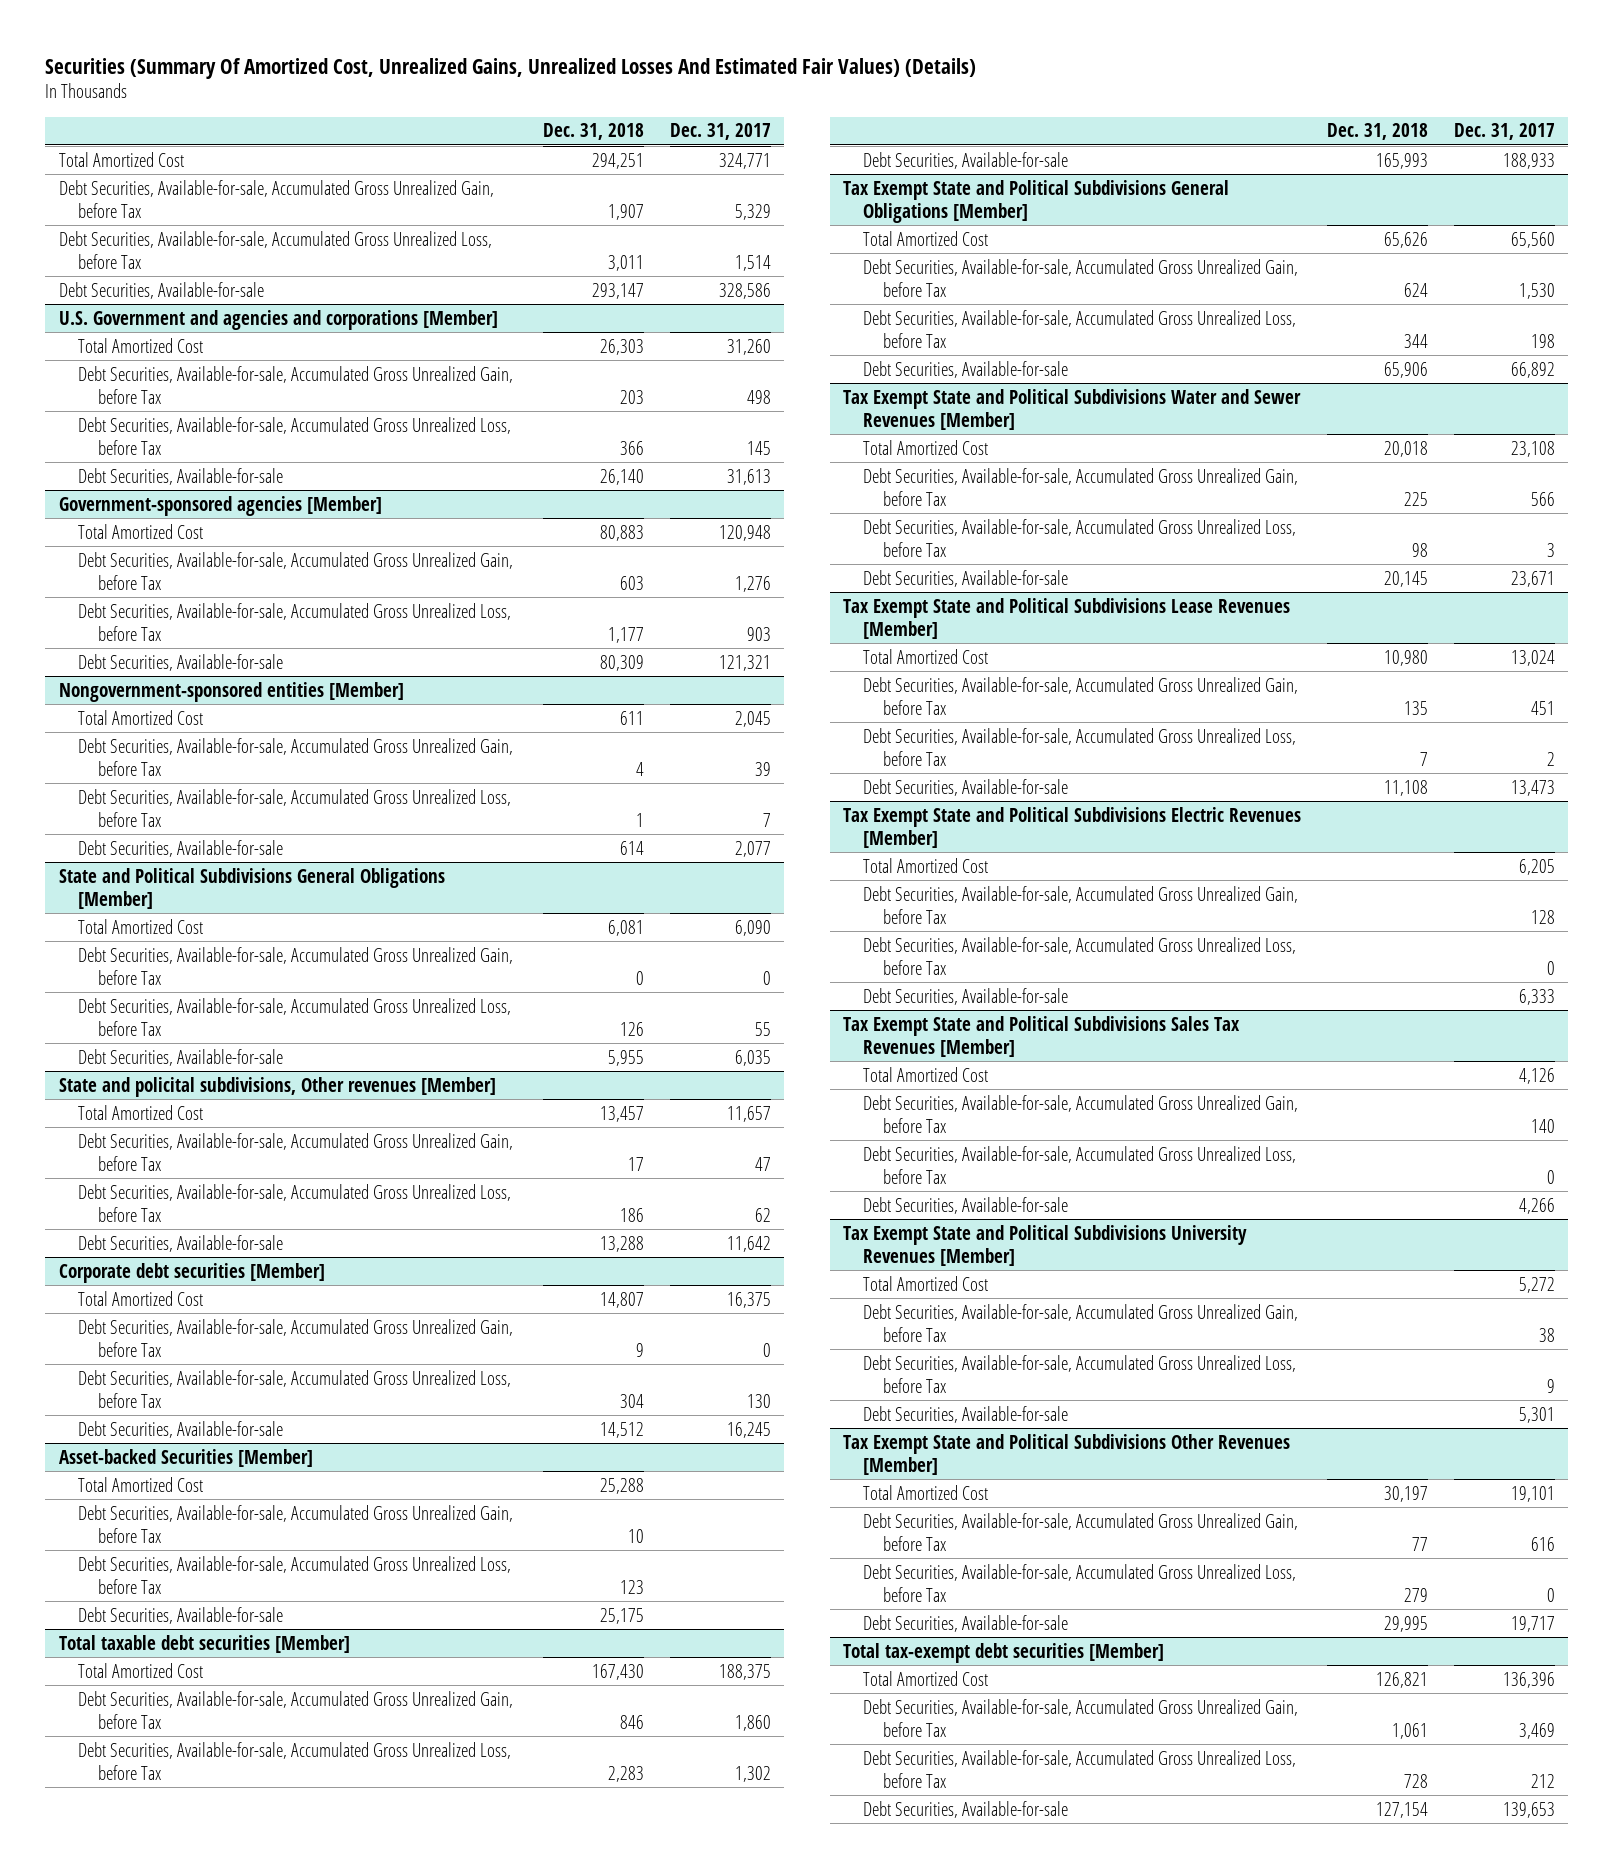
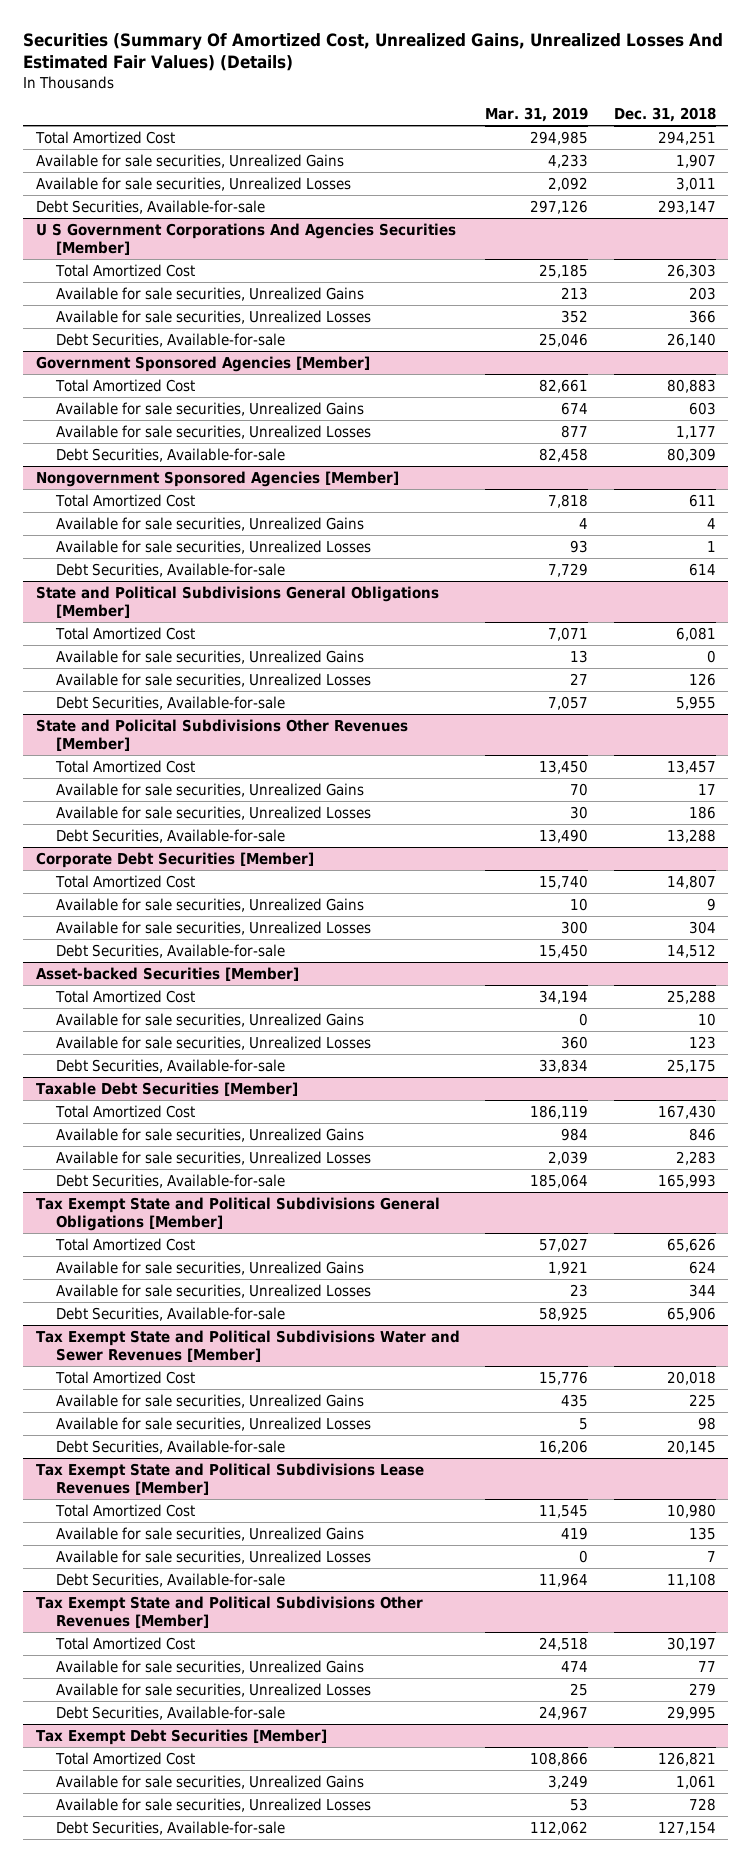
- | Dec. 31, 2018 | Dec. 31, 2017
+ | Mar. 31, 2019 | Dec. 31, 2018
- Debt Securities, Available-for-sale, Accumulated Gross Unrealized Gain, before Tax | 1,907 | 5,329
- Debt Securities, Available-for-sale, Accumulated Gross Unrealized Loss, before Tax | 3,011 | 1,514
+ Available for sale securities, Unrealized Gains | 4,233 | 1,907
+ Available for sale securities, Unrealized Losses | 2,092 | 3,011
- U.S. Government and agencies and corporations [Member]
+ U S Government Corporations And Agencies Securities [Member]
- Debt Securities, Available-for-sale, Accumulated Gross Unrealized Gain, before Tax | 203 | 498
- Debt Securities, Available-for-sale, Accumulated Gross Unrealized Loss, before Tax | 366 | 145
+ Available for sale securities, Unrealized Gains | 213 | 203
+ Available for sale securities, Unrealized Losses | 352 | 366
- Government-sponsored agencies [Member]
+ Government Sponsored Agencies [Member]
- Debt Securities, Available-for-sale, Accumulated Gross Unrealized Gain, before Tax | 603 | 1,276
- Debt Securities, Available-for-sale, Accumulated Gross Unrealized Loss, before Tax | 1,177 | 903
+ Available for sale securities, Unrealized Gains | 674 | 603
+ Available for sale securities, Unrealized Losses | 877 | 1,177
- Nongovernment-sponsored entities [Member]
+ Nongovernment Sponsored Agencies [Member]
- Debt Securities, Available-for-sale, Accumulated Gross Unrealized Gain, before Tax | 4 | 39
- Debt Securities, Available-for-sale, Accumulated Gross Unrealized Loss, before Tax | 1 | 7
+ Available for sale securities, Unrealized Gains | 4 | 4
+ Available for sale securities, Unrealized Losses | 93 | 1
@ State and Political Subdivisions General Obligations [Member]
- Debt Securities, Available-for-sale, Accumulated Gross Unrealized Gain, before Tax | 0 | 0
- Debt Securities, Available-for-sale, Accumulated Gross Unrealized Loss, before Tax | 126 | 55
+ Available for sale securities, Unrealized Gains | 13 | 0
+ Available for sale securities, Unrealized Losses | 27 | 126
- State and policital subdivisions, Other revenues [Member]
+ State and Policital Subdivisions Other Revenues [Member]
- Debt Securities, Available-for-sale, Accumulated Gross Unrealized Gain, before Tax | 17 | 47
- Debt Securities, Available-for-sale, Accumulated Gross Unrealized Loss, before Tax | 186 | 62
+ Available for sale securities, Unrealized Gains | 70 | 17
+ Available for sale securities, Unrealized Losses | 30 | 186
- Corporate debt securities [Member]
+ Corporate Debt Securities [Member]
- Debt Securities, Available-for-sale, Accumulated Gross Unrealized Gain, before Tax | 9 | 0
- Debt Securities, Available-for-sale, Accumulated Gross Unrealized Loss, before Tax | 304 | 130
+ Available for sale securities, Unrealized Gains | 10 | 9
+ Available for sale securities, Unrealized Losses | 300 | 304
@ Asset-backed Securities [Member]
- Debt Securities, Available-for-sale, Accumulated Gross Unrealized Gain, before Tax | 10 |
- Debt Securities, Available-for-sale, Accumulated Gross Unrealized Loss, before Tax | 123 |
+ Available for sale securities, Unrealized Gains | 0 | 10
+ Available for sale securities, Unrealized Losses | 360 | 123
- Total taxable debt securities [Member]
+ Taxable Debt Securities [Member]
- Debt Securities, Available-for-sale, Accumulated Gross Unrealized Gain, before Tax | 846 | 1,860
- Debt Securities, Available-for-sale, Accumulated Gross Unrealized Loss, before Tax | 2,283 | 1,302
+ Available for sale securities, Unrealized Gains | 984 | 846
+ Available for sale securities, Unrealized Losses | 2,039 | 2,283
@ Tax Exempt State and Political Subdivisions General Obligations [Member]
- Debt Securities, Available-for-sale, Accumulated Gross Unrealized Gain, before Tax | 624 | 1,530
- Debt Securities, Available-for-sale, Accumulated Gross Unrealized Loss, before Tax | 344 | 198
+ Available for sale securities, Unrealized Gains | 1,921 | 624
+ Available for sale securities, Unrealized Losses | 23 | 344
@ Tax Exempt State and Political Subdivisions Water and Sewer Revenues [Member]
- Debt Securities, Available-for-sale, Accumulated Gross Unrealized Gain, before Tax | 225 | 566
- Debt Securities, Available-for-sale, Accumulated Gross Unrealized Loss, before Tax | 98 | 3
+ Available for sale securities, Unrealized Gains | 435 | 225
+ Available for sale securities, Unrealized Losses | 5 | 98
@ Tax Exempt State and Political Subdivisions Lease Revenues [Member]
- Debt Securities, Available-for-sale, Accumulated Gross Unrealized Gain, before Tax | 135 | 451
- Debt Securities, Available-for-sale, Accumulated Gross Unrealized Loss, before Tax | 7 | 2
+ Available for sale securities, Unrealized Gains | 419 | 135
+ Available for sale securities, Unrealized Losses | 0 | 7
- Tax Exempt State and Political Subdivisions Electric Revenues [Member]
- Total Amortized Cost | | 6,205
- Debt Securities, Available-for-sale, Accumulated Gross Unrealized Gain, before Tax | | 128
- Debt Securities, Available-for-sale, Accumulated Gross Unrealized Loss, before Tax | | 0
- Debt Securities, Available-for-sale | | 6,333
- Tax Exempt State and Political Subdivisions Sales Tax Revenues [Member]
- Total Amortized Cost | | 4,126
- Debt Securities, Available-for-sale, Accumulated Gross Unrealized Gain, before Tax | | 140
- Debt Securities, Available-for-sale, Accumulated Gross Unrealized Loss, before Tax | | 0
- Debt Securities, Available-for-sale | | 4,266
- Tax Exempt State and Political Subdivisions University Revenues [Member]
- Total Amortized Cost | | 5,272
- Debt Securities, Available-for-sale, Accumulated Gross Unrealized Gain, before Tax | | 38
- Debt Securities, Available-for-sale, Accumulated Gross Unrealized Loss, before Tax | | 9
- Debt Securities, Available-for-sale | | 5,301
@ Tax Exempt State and Political Subdivisions Other Revenues [Member]
- Debt Securities, Available-for-sale, Accumulated Gross Unrealized Gain, before Tax | 77 | 616
- Debt Securities, Available-for-sale, Accumulated Gross Unrealized Loss, before Tax | 279 | 0
+ Available for sale securities, Unrealized Gains | 474 | 77
+ Available for sale securities, Unrealized Losses | 25 | 279
- Total tax-exempt debt securities [Member]
+ Tax Exempt Debt Securities [Member]
- Debt Securities, Available-for-sale, Accumulated Gross Unrealized Gain, before Tax | 1,061 | 3,469
- Debt Securities, Available-for-sale, Accumulated Gross Unrealized Loss, before Tax | 728 | 212
+ Available for sale securities, Unrealized Gains | 3,249 | 1,061
+ Available for sale securities, Unrealized Losses | 53 | 728

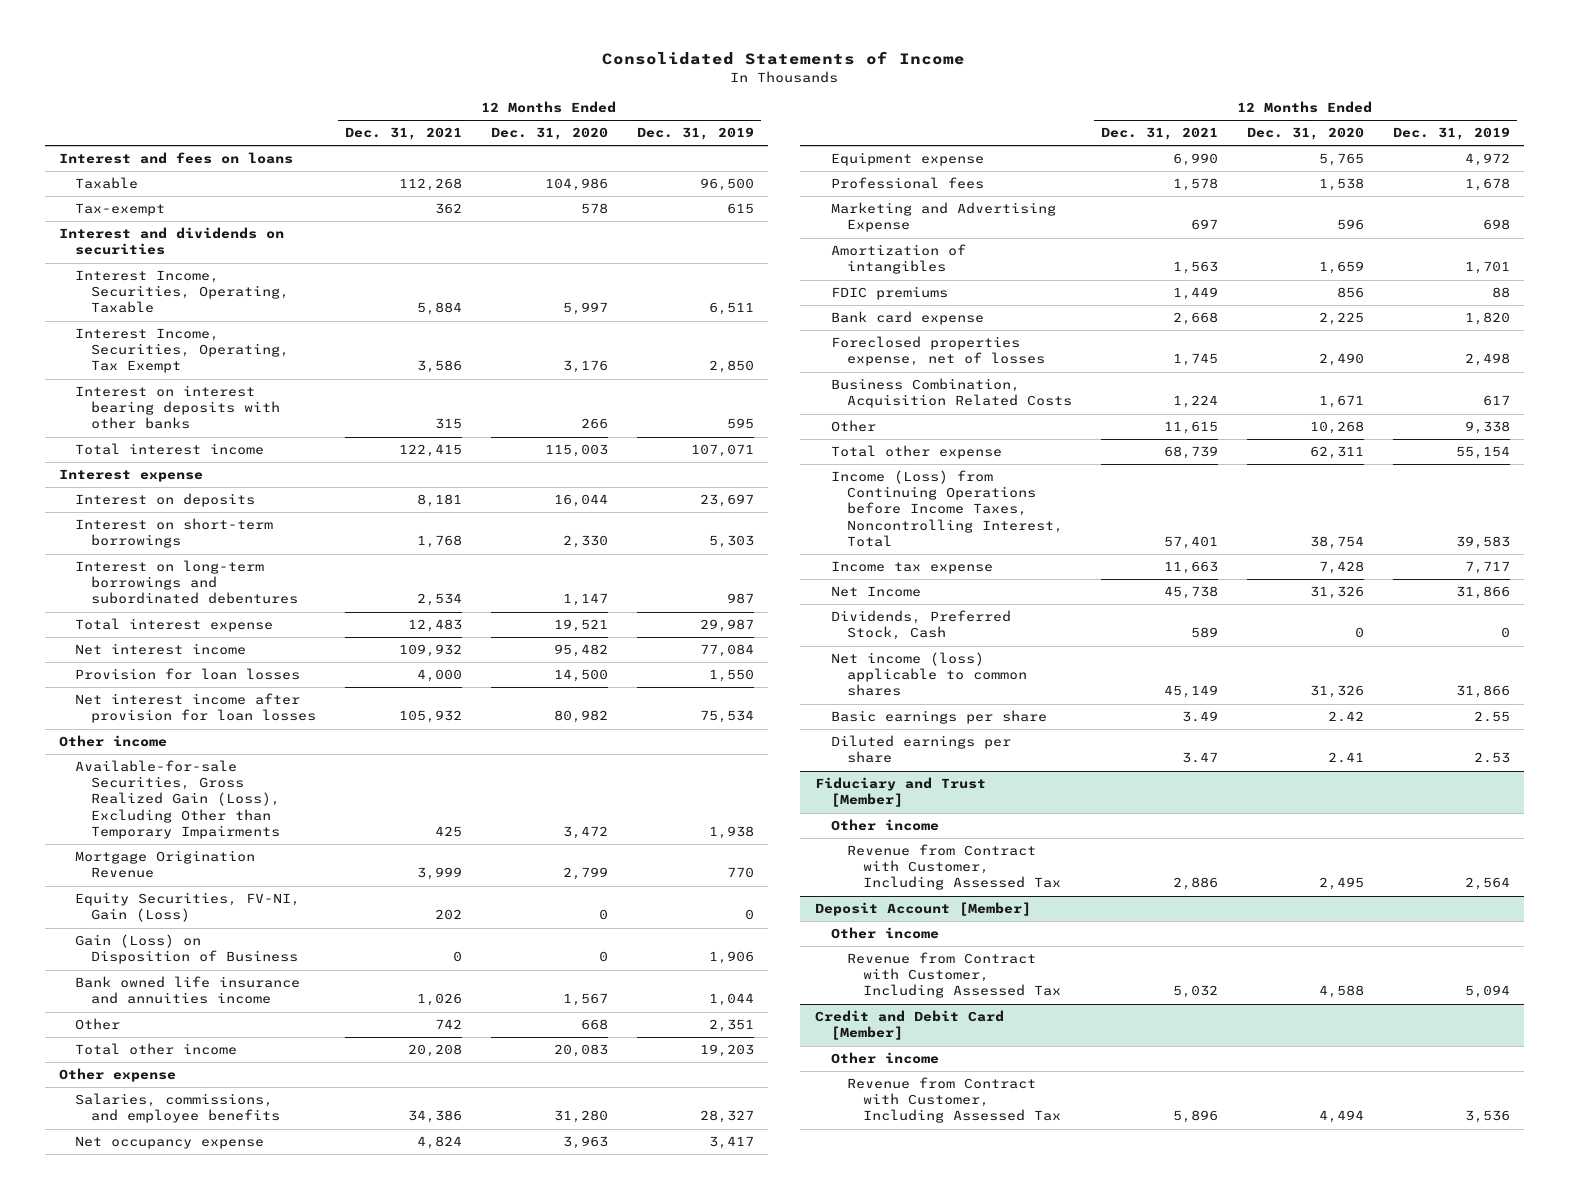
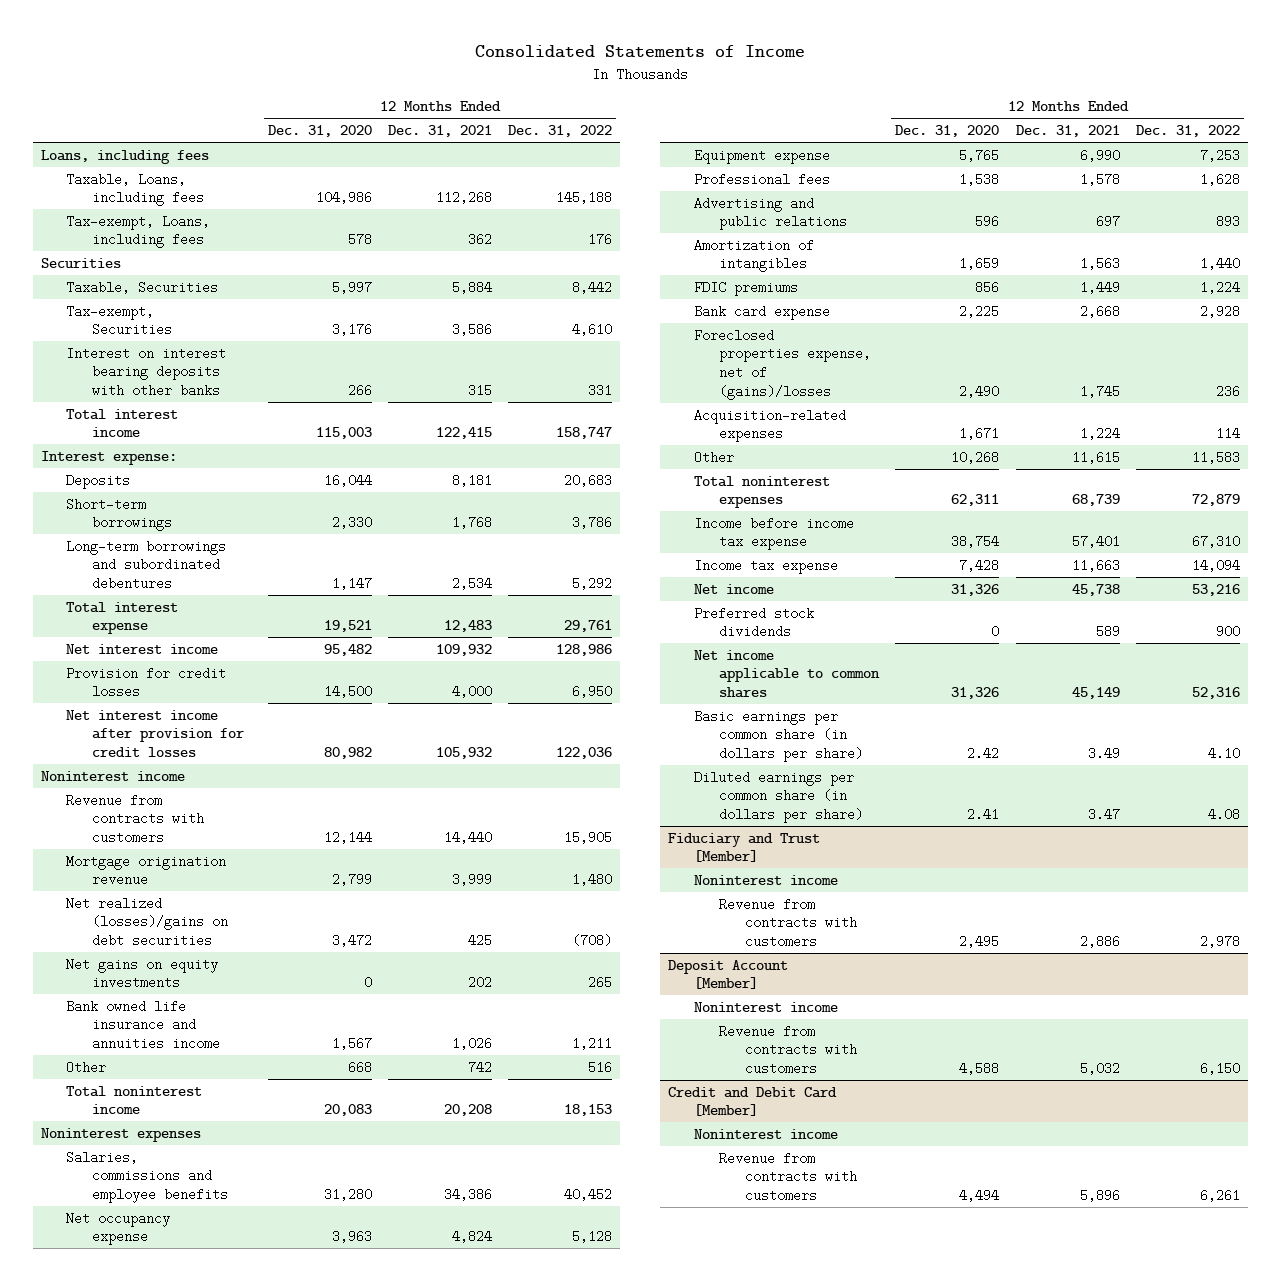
- | 12 Months Ended Dec. 31, 2021 | 12 Months Ended Dec. 31, 2020 | 12 Months Ended Dec. 31, 2019
+ | 12 Months Ended Dec. 31, 2020 | 12 Months Ended Dec. 31, 2021 | 12 Months Ended Dec. 31, 2022
- Interest and fees on loans
- Taxable | 112,268 | 104,986 | 96,500
- Tax-exempt | 362 | 578 | 615
- Interest and dividends on securities
- Interest Income, Securities, Operating, Taxable | 5,884 | 5,997 | 6,511
- Interest Income, Securities, Operating, Tax Exempt | 3,586 | 3,176 | 2,850
+ Loans, including fees
+ Taxable, Loans, including fees | 104,986 | 112,268 | 145,188
+ Tax-exempt, Loans, including fees | 578 | 362 | 176
+ Securities
+ Taxable, Securities | 5,997 | 5,884 | 8,442
+ Tax-exempt, Securities | 3,176 | 3,586 | 4,610
- Interest expense
- Interest on deposits | 8,181 | 16,044 | 23,697
- Interest on short-term borrowings | 1,768 | 2,330 | 5,303
- Interest on long-term borrowings and subordinated debentures | 2,534 | 1,147 | 987
+ Interest expense:
+ Deposits | 16,044 | 8,181 | 20,683
+ Short-term borrowings | 2,330 | 1,768 | 3,786
+ Long-term borrowings and subordinated debentures | 1,147 | 2,534 | 5,292
- Provision for loan losses | 4,000 | 14,500 | 1,550
- Net interest income after provision for loan losses | 105,932 | 80,982 | 75,534
- Other income
- Available-for-sale Securities, Gross Realized Gain (Loss), Excluding Other than Temporary Impairments | 425 | 3,472 | 1,938
- Mortgage Origination Revenue | 3,999 | 2,799 | 770
- Equity Securities, FV-NI, Gain (Loss) | 202 | 0 | 0
- Gain (Loss) on Disposition of Business | 0 | 0 | 1,906
+ Provision for credit losses | 14,500 | 4,000 | 6,950
+ Net interest income after provision for credit losses | 80,982 | 105,932 | 122,036
+ Noninterest income
+ Revenue from contracts with customers | 12,144 | 14,440 | 15,905
+ Mortgage origination revenue | 2,799 | 3,999 | 1,480
+ Net realized (losses)/gains on debt securities | 3,472 | 425 | (708)
+ Net gains on equity investments | 0 | 202 | 265
- Total other income | 20,208 | 20,083 | 19,203
- Other expense
- Salaries, commissions, and employee benefits | 34,386 | 31,280 | 28,327
+ Total noninterest income | 20,083 | 20,208 | 18,153
+ Noninterest expenses
+ Salaries, commissions and employee benefits | 31,280 | 34,386 | 40,452
- Marketing and Advertising Expense | 697 | 596 | 698
+ Advertising and public relations | 596 | 697 | 893
- Foreclosed properties expense, net of losses | 1,745 | 2,490 | 2,498
- Business Combination, Acquisition Related Costs | 1,224 | 1,671 | 617
+ Foreclosed properties expense, net of (gains)/losses | 2,490 | 1,745 | 236
+ Acquisition-related expenses | 1,671 | 1,224 | 114
- Total other expense | 68,739 | 62,311 | 55,154
- Income (Loss) from Continuing Operations before Income Taxes, Noncontrolling Interest, Total | 57,401 | 38,754 | 39,583
+ Total noninterest expenses | 62,311 | 68,739 | 72,879
+ Income before income tax expense | 38,754 | 57,401 | 67,310
- Net Income | 45,738 | 31,326 | 31,866
- Dividends, Preferred Stock, Cash | 589 | 0 | 0
- Net income (loss) applicable to common shares | 45,149 | 31,326 | 31,866
- Basic earnings per share | 3.49 | 2.42 | 2.55
- Diluted earnings per share | 3.47 | 2.41 | 2.53
+ Net income | 31,326 | 45,738 | 53,216
+ Preferred stock dividends | 0 | 589 | 900
+ Net income applicable to common shares | 31,326 | 45,149 | 52,316
+ Basic earnings per common share (in dollars per share) | 2.42 | 3.49 | 4.10
+ Diluted earnings per common share (in dollars per share) | 2.41 | 3.47 | 4.08
@ Fiduciary and Trust [Member]
- Other income
- Revenue from Contract with Customer, Including Assessed Tax | 2,886 | 2,495 | 2,564
+ Noninterest income
+ Revenue from contracts with customers | 2,495 | 2,886 | 2,978
@ Deposit Account [Member]
- Other income
- Revenue from Contract with Customer, Including Assessed Tax | 5,032 | 4,588 | 5,094
+ Noninterest income
+ Revenue from contracts with customers | 4,588 | 5,032 | 6,150
@ Credit and Debit Card [Member]
- Other income
- Revenue from Contract with Customer, Including Assessed Tax | 5,896 | 4,494 | 3,536
+ Noninterest income
+ Revenue from contracts with customers | 4,494 | 5,896 | 6,261

